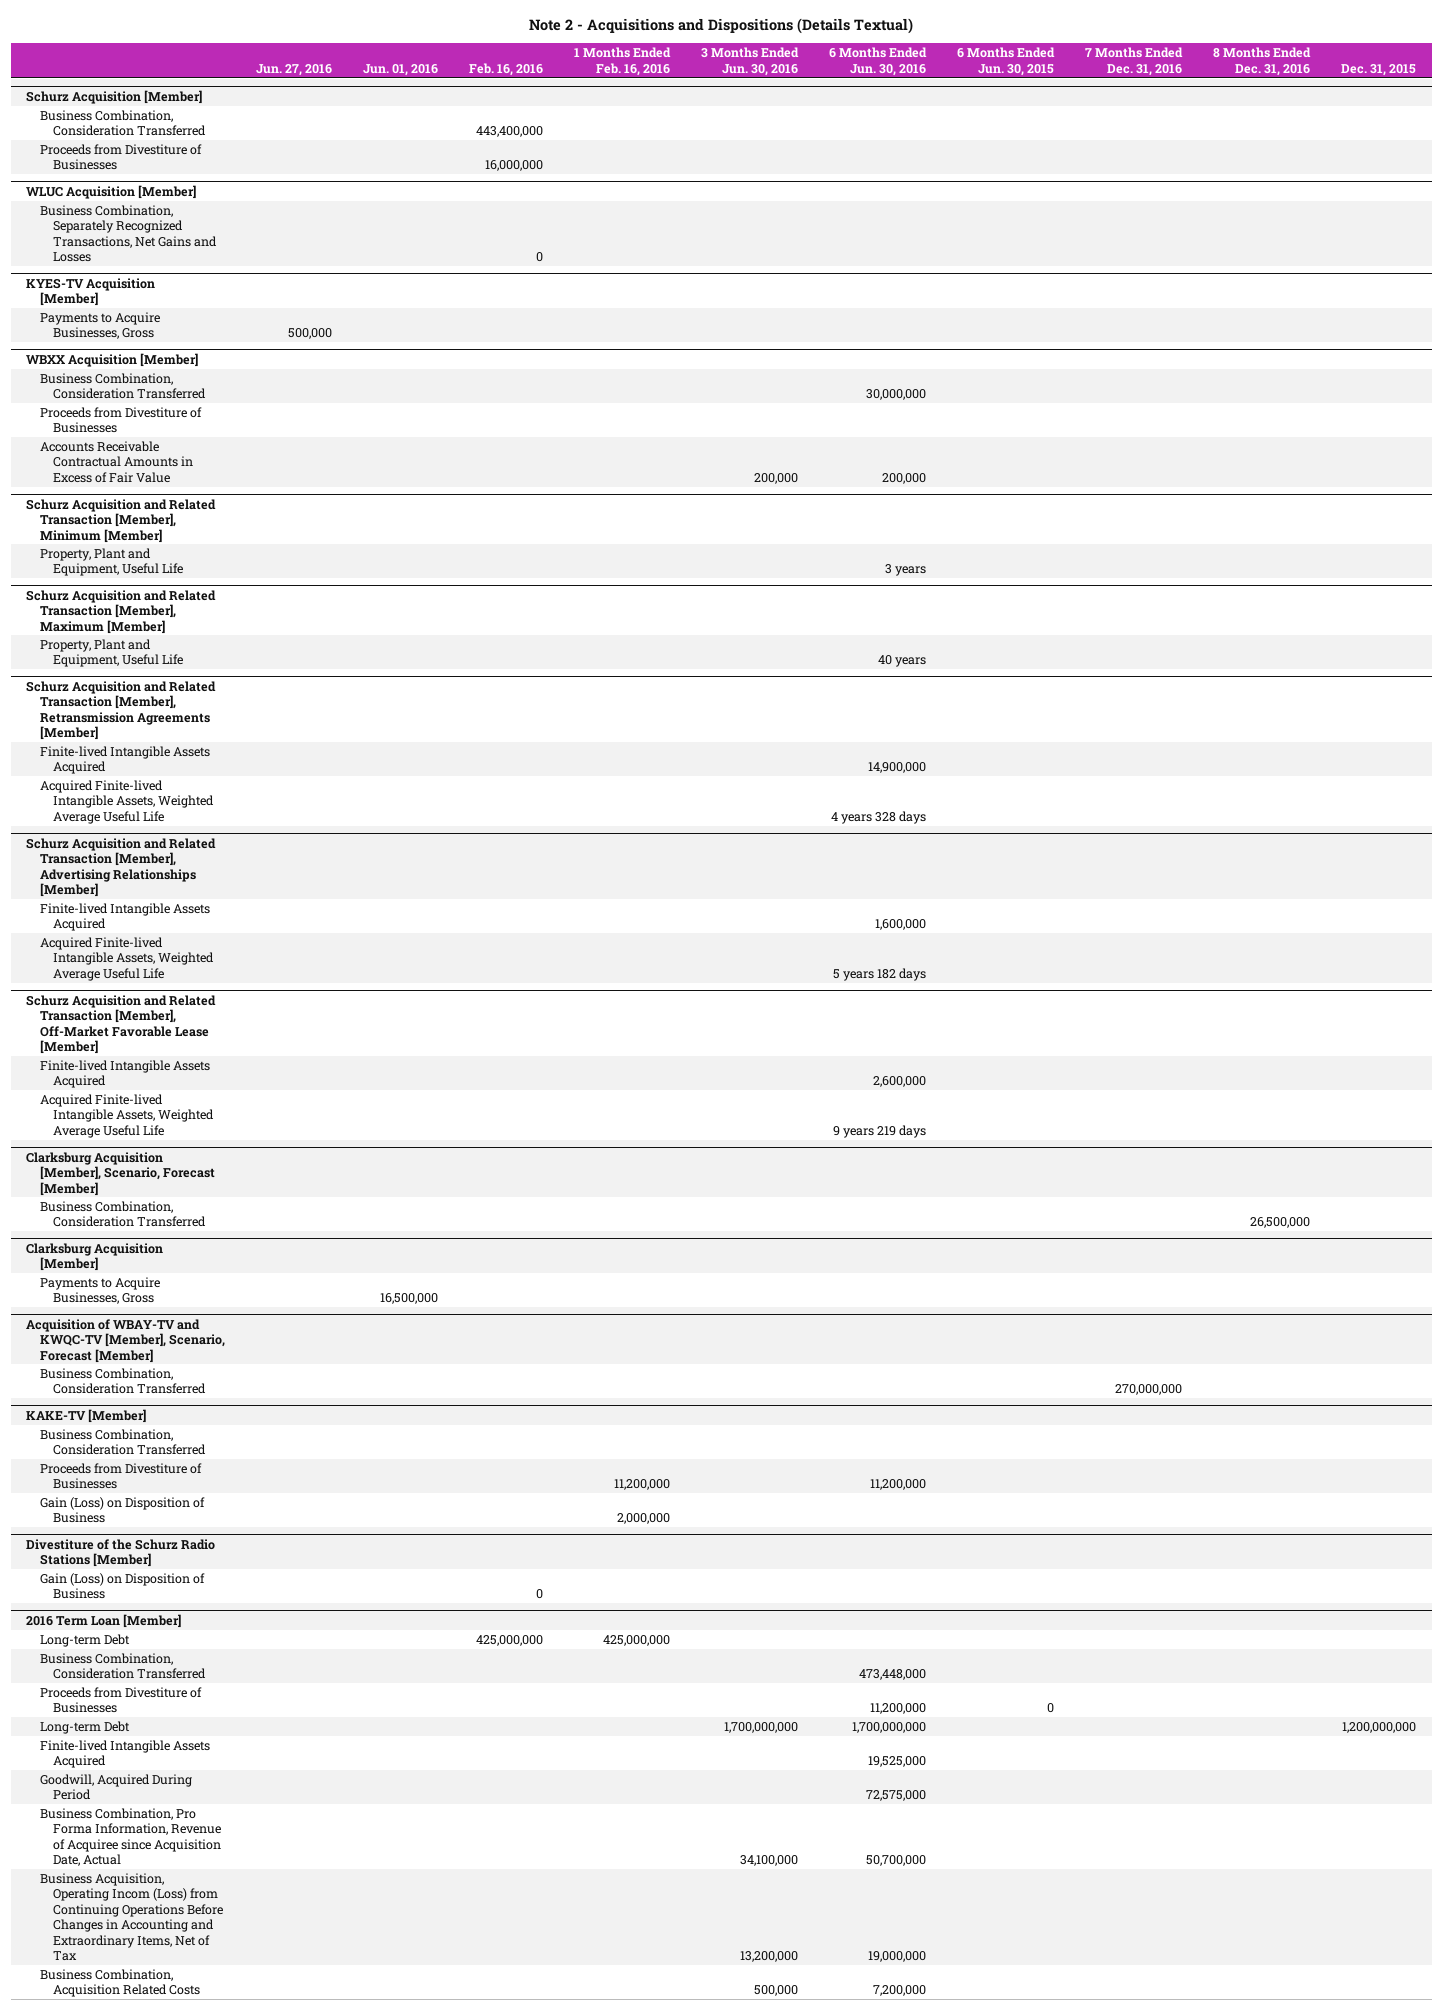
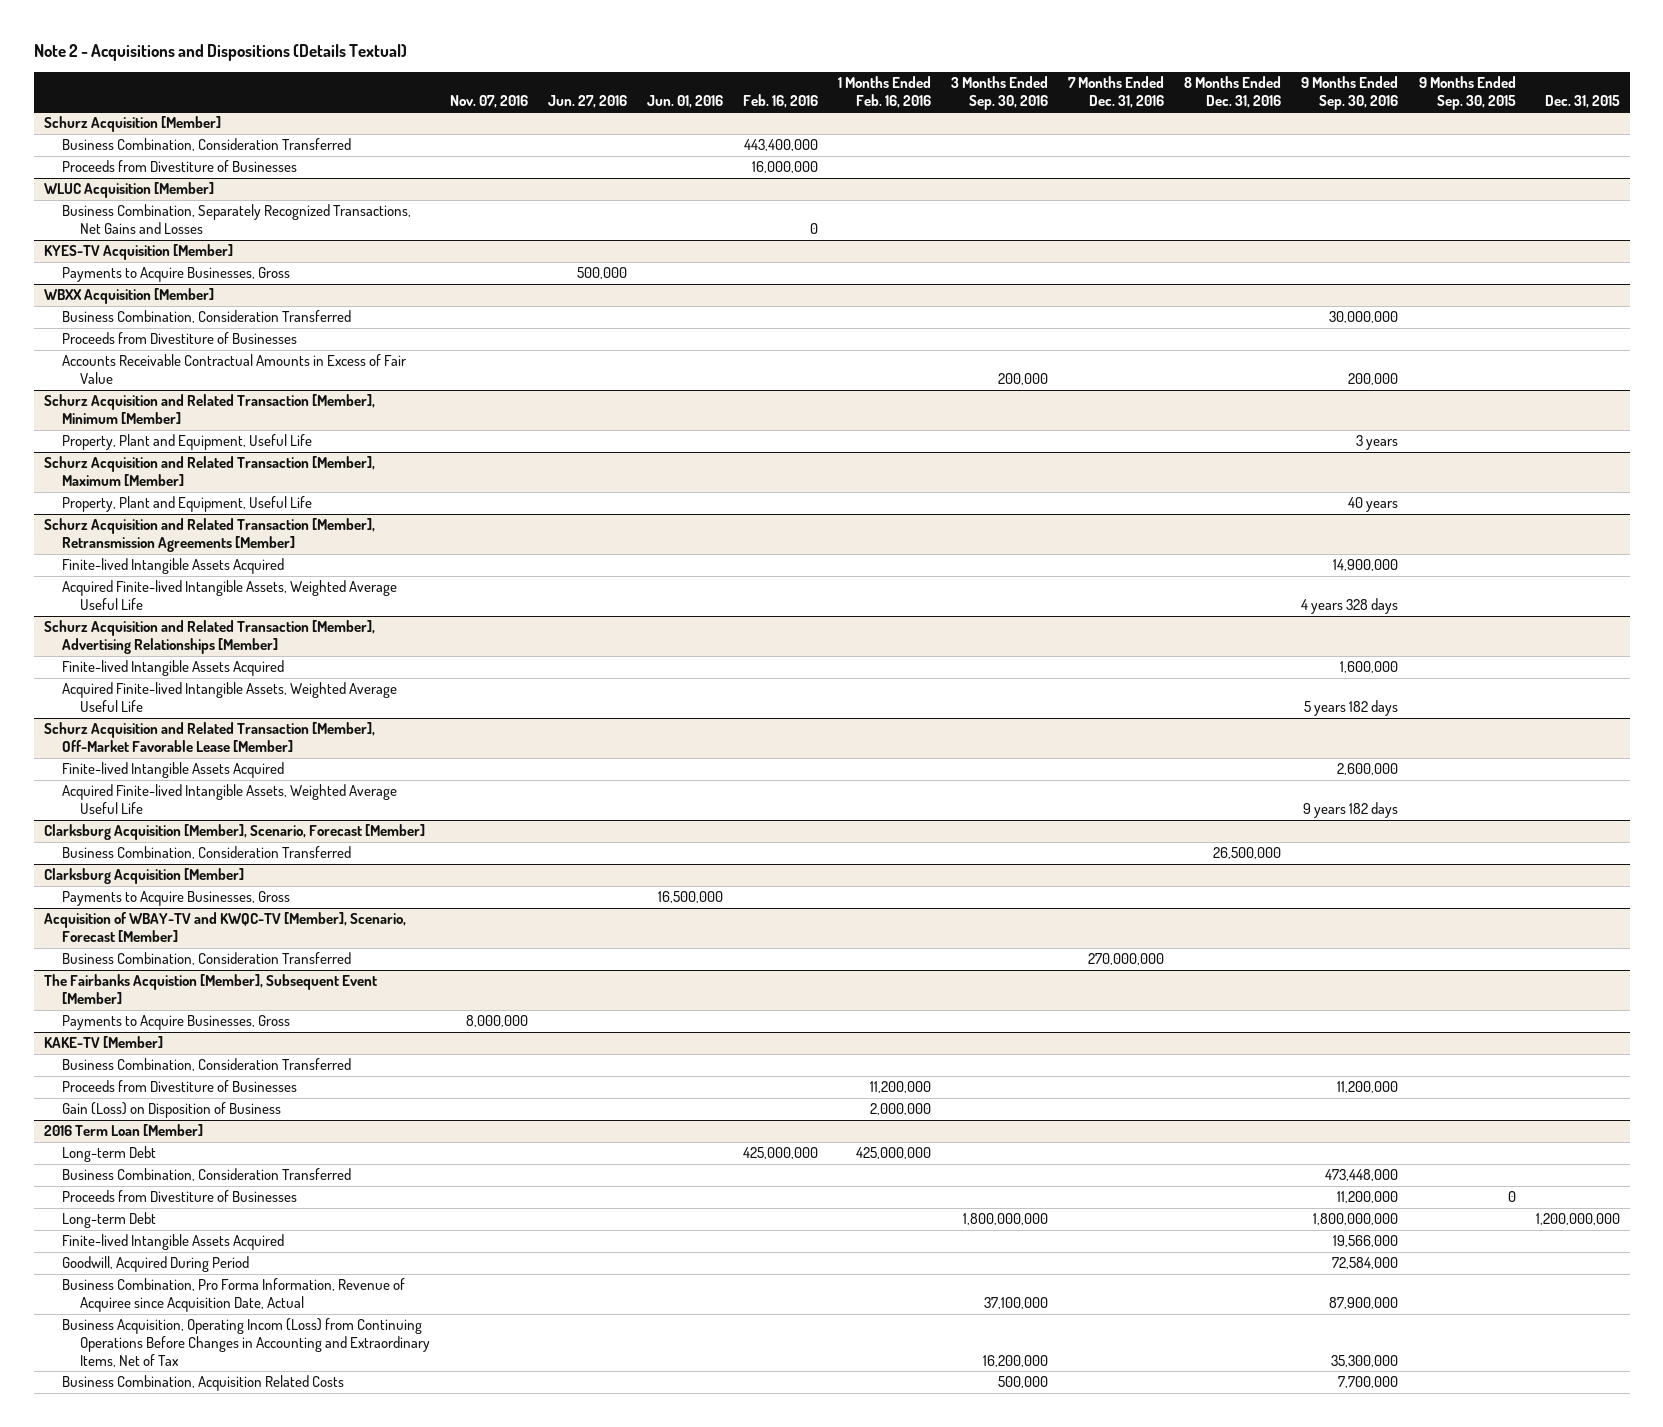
- | Jun. 27, 2016 | Jun. 01, 2016 | Feb. 16, 2016 | 1 Months Ended Feb. 16, 2016 | 3 Months Ended Jun. 30, 2016 | 6 Months Ended Jun. 30, 2016 | 6 Months Ended Jun. 30, 2015 | 7 Months Ended Dec. 31, 2016 | 8 Months Ended Dec. 31, 2016 | Dec. 31, 2015
+ | Nov. 07, 2016 | Jun. 27, 2016 | Jun. 01, 2016 | Feb. 16, 2016 | 1 Months Ended Feb. 16, 2016 | 3 Months Ended Sep. 30, 2016 | 7 Months Ended Dec. 31, 2016 | 8 Months Ended Dec. 31, 2016 | 9 Months Ended Sep. 30, 2016 | 9 Months Ended Sep. 30, 2015 | Dec. 31, 2015
+ The Fairbanks Acquistion [Member], Subsequent Event [Member]
+ Payments to Acquire Businesses, Gross | 8,000,000 | | | | | | | | | |
- Divestiture of the Schurz Radio Stations [Member]
- Gain (Loss) on Disposition of Business | | | 0 | | | | | | |

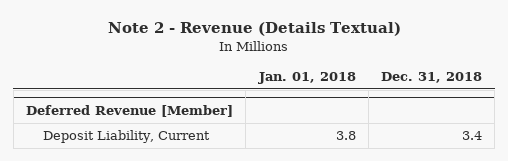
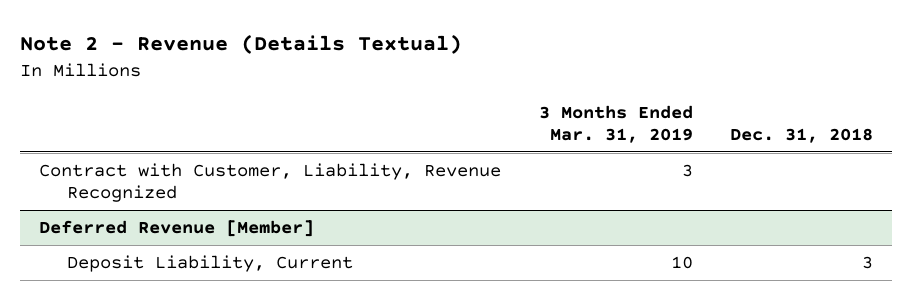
- | Jan. 01, 2018 | Dec. 31, 2018
+ | 3 Months Ended Mar. 31, 2019 | Dec. 31, 2018
+ Contract with Customer, Liability, Revenue Recognized | 3 |
@ Deferred Revenue [Member]
- Deposit Liability, Current | 3.8 | 3.4
+ Deposit Liability, Current | 10 | 3

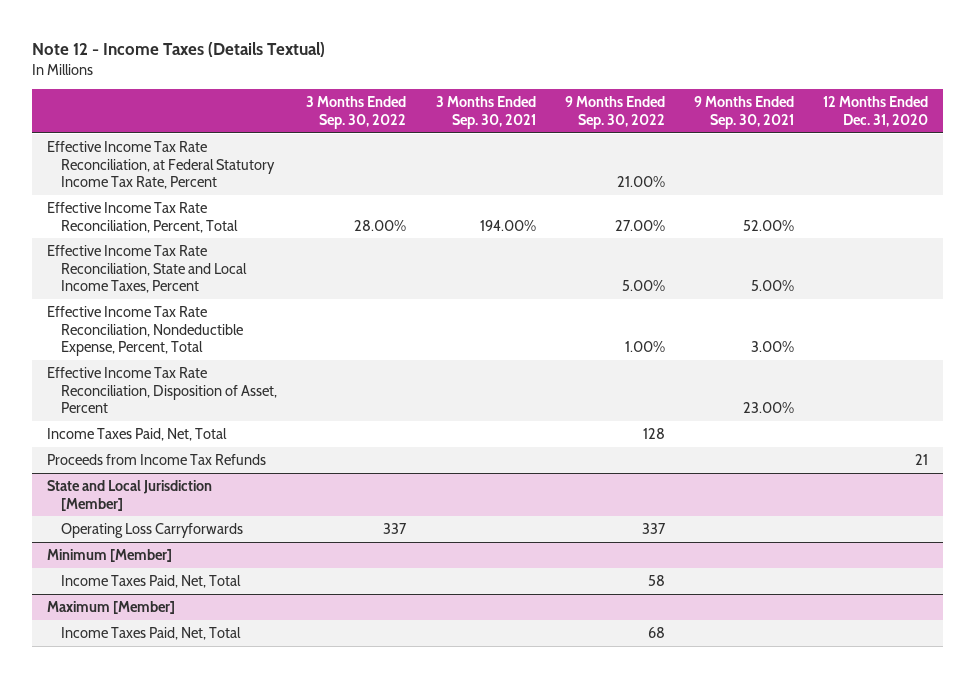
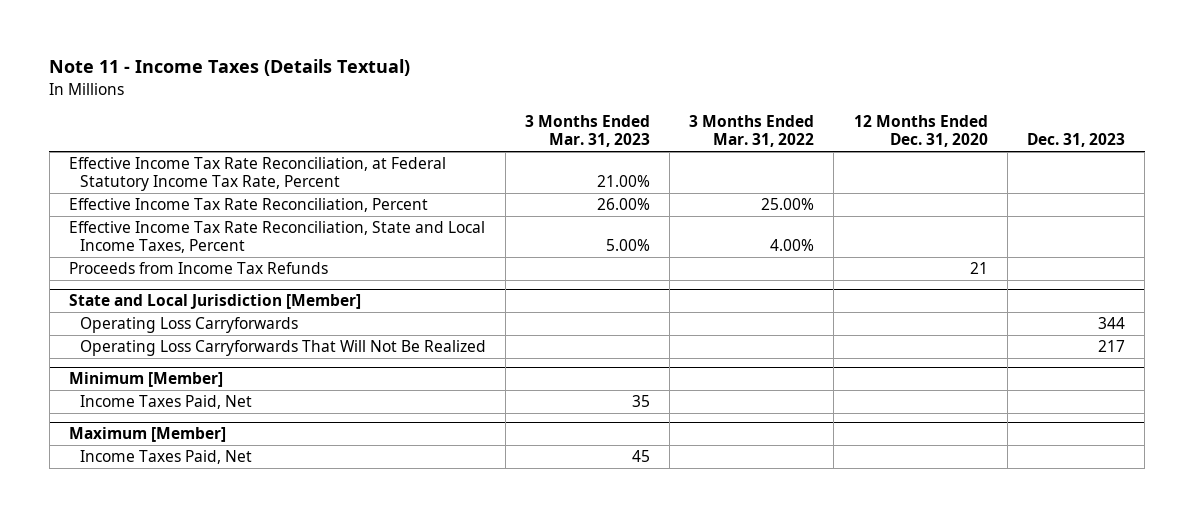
- Note 12 - Income Taxes (Details Textual)
+ Note 11 - Income Taxes (Details Textual)
- | 3 Months Ended Sep. 30, 2022 | 3 Months Ended Sep. 30, 2021 | 9 Months Ended Sep. 30, 2022 | 9 Months Ended Sep. 30, 2021 | 12 Months Ended Dec. 31, 2020
+ | 3 Months Ended Mar. 31, 2023 | 3 Months Ended Mar. 31, 2022 | 12 Months Ended Dec. 31, 2020 | Dec. 31, 2023
- Effective Income Tax Rate Reconciliation, Percent, Total | 28.00% | 194.00% | 27.00% | 52.00% |
+ Effective Income Tax Rate Reconciliation, Percent | 26.00% | 25.00% | |
- Effective Income Tax Rate Reconciliation, Nondeductible Expense, Percent, Total | | | 1.00% | 3.00% |
- Effective Income Tax Rate Reconciliation, Disposition of Asset, Percent | | | | 23.00% |
- Income Taxes Paid, Net, Total | | | 128 | |
@ State and Local Jurisdiction [Member]
+ Operating Loss Carryforwards That Will Not Be Realized | | | | 217
@ Minimum [Member]
- Income Taxes Paid, Net, Total | | | 58 | |
+ Income Taxes Paid, Net | 35 | | |
@ Maximum [Member]
- Income Taxes Paid, Net, Total | | | 68 | |
+ Income Taxes Paid, Net | 45 | | |

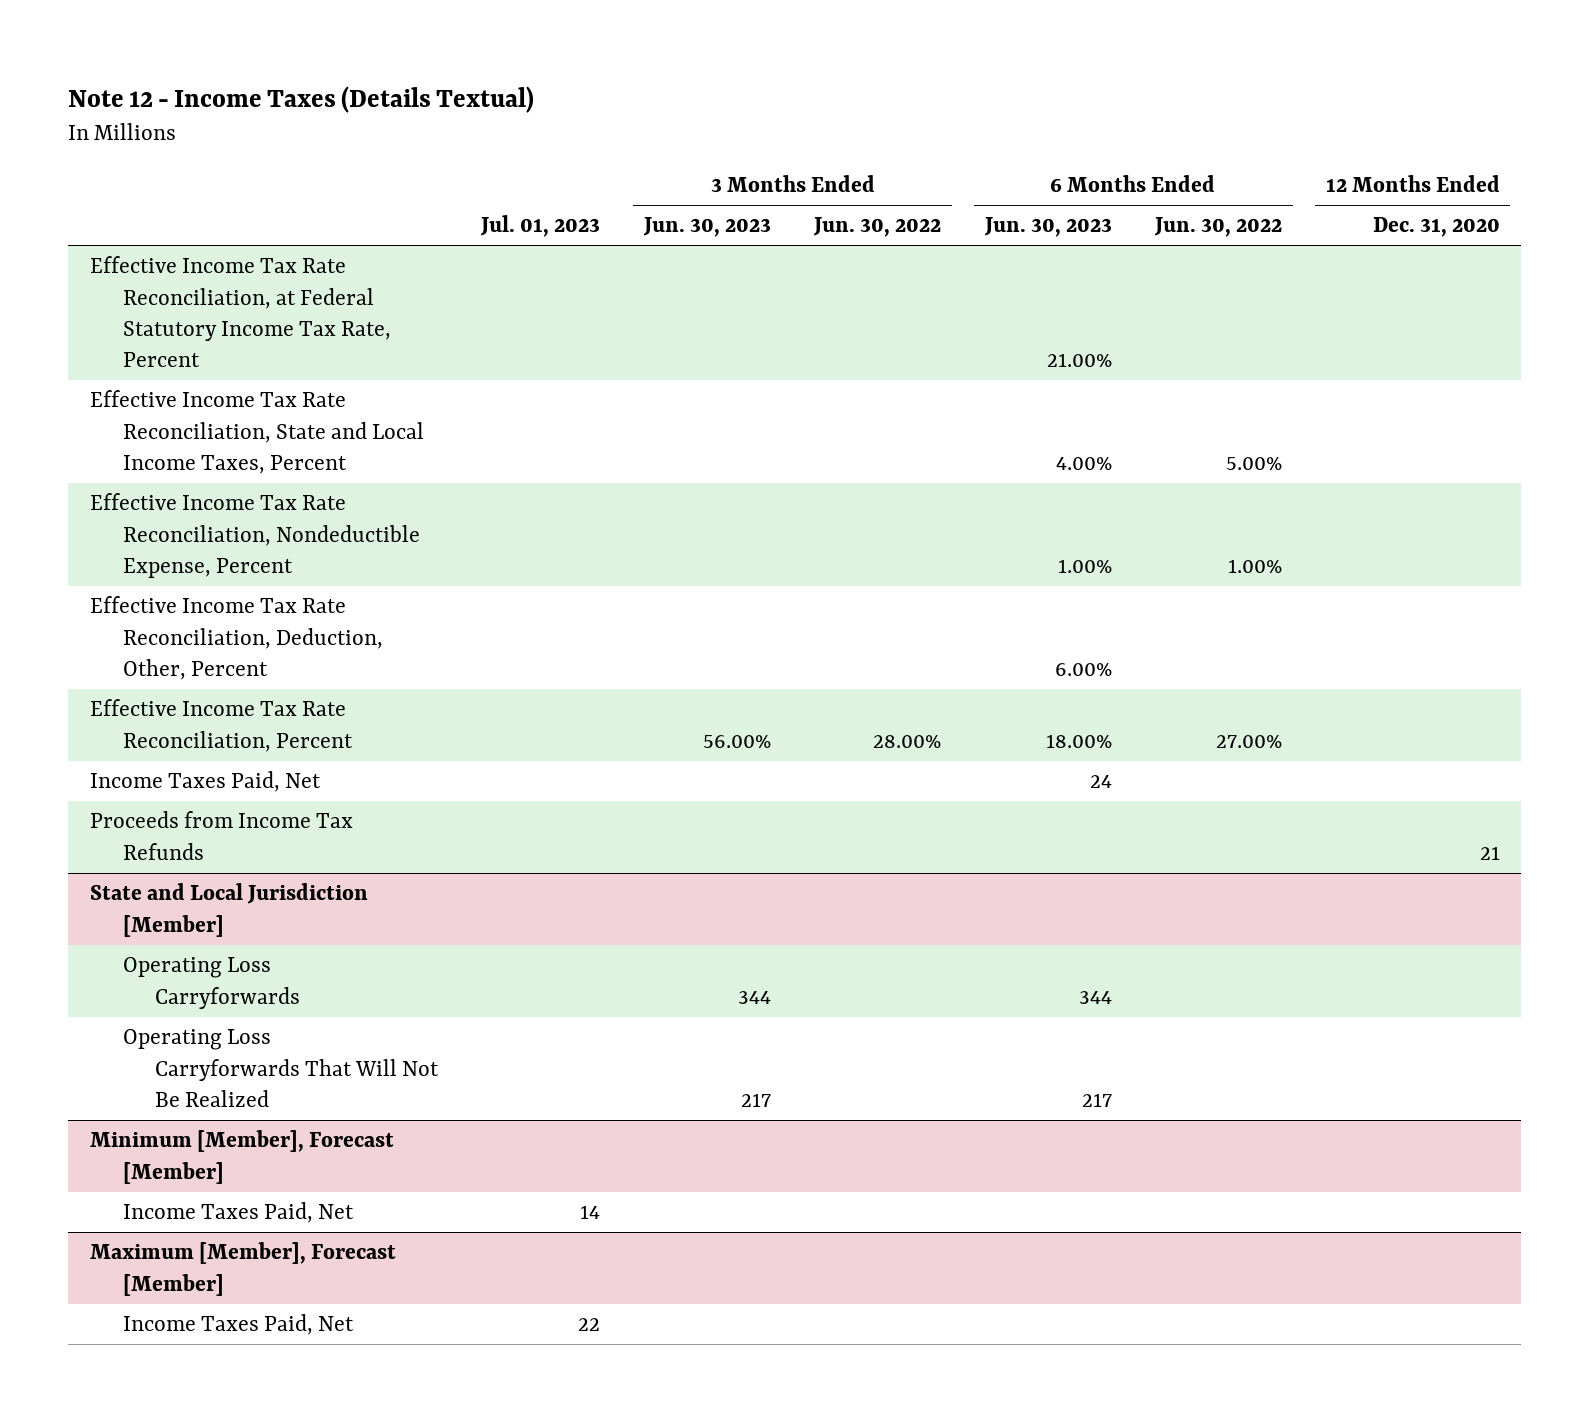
- Note 11 - Income Taxes (Details Textual)
+ Note 12 - Income Taxes (Details Textual)
- | 3 Months Ended Mar. 31, 2023 | 3 Months Ended Mar. 31, 2022 | 12 Months Ended Dec. 31, 2020 | Dec. 31, 2023
+ | Jul. 01, 2023 | 3 Months Ended Jun. 30, 2023 | 3 Months Ended Jun. 30, 2022 | 6 Months Ended Jun. 30, 2023 | 6 Months Ended Jun. 30, 2022 | 12 Months Ended Dec. 31, 2020
+ Effective Income Tax Rate Reconciliation, Nondeductible Expense, Percent | | | | 1.00% | 1.00% |
+ Effective Income Tax Rate Reconciliation, Deduction, Other, Percent | | | | 6.00% | |
moved down: Effective Income Tax Rate Reconciliation, Percent | | 56.00% | 28.00% | 18.00% | 27.00% |
+ Income Taxes Paid, Net | | | | 24 | |
- Minimum [Member]
+ Minimum [Member], Forecast [Member]
- Maximum [Member]
+ Maximum [Member], Forecast [Member]

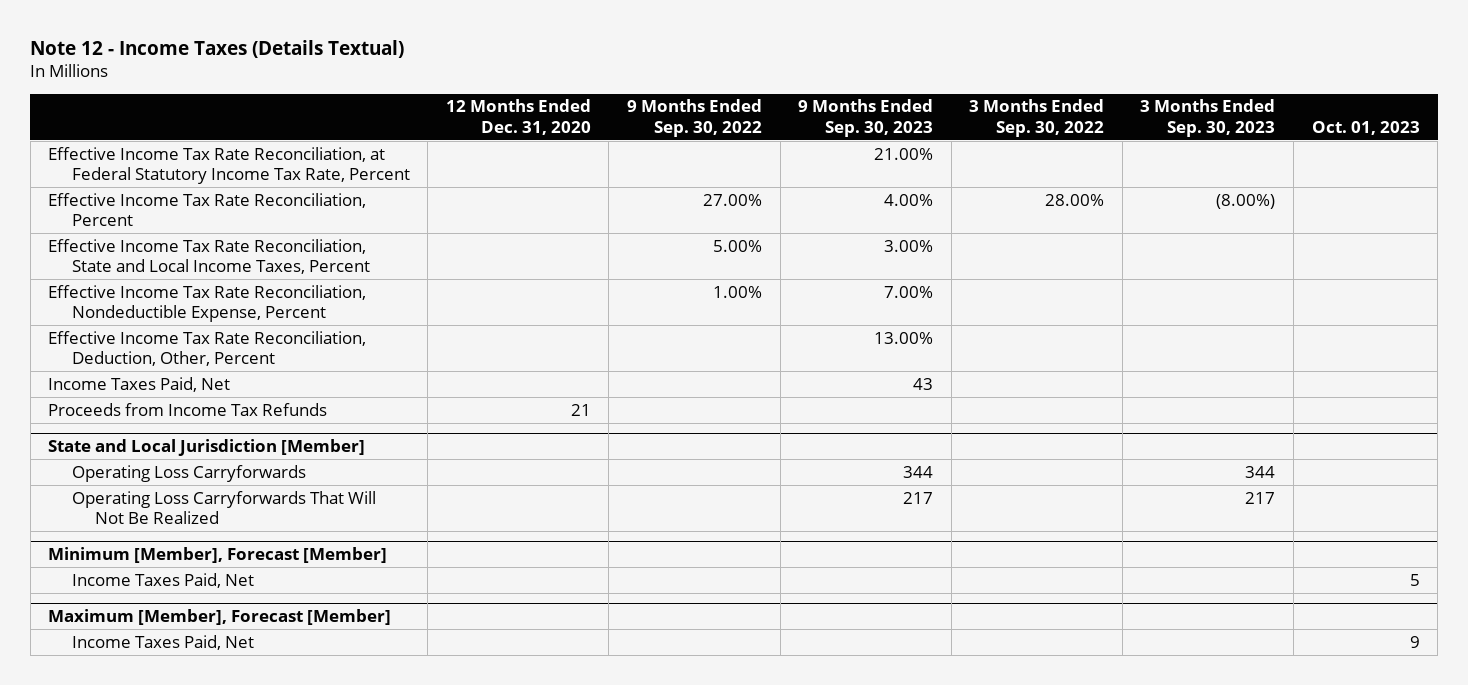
- | Jul. 01, 2023 | 3 Months Ended Jun. 30, 2023 | 3 Months Ended Jun. 30, 2022 | 6 Months Ended Jun. 30, 2023 | 6 Months Ended Jun. 30, 2022 | 12 Months Ended Dec. 31, 2020
+ | 12 Months Ended Dec. 31, 2020 | 9 Months Ended Sep. 30, 2022 | 9 Months Ended Sep. 30, 2023 | 3 Months Ended Sep. 30, 2022 | 3 Months Ended Sep. 30, 2023 | Oct. 01, 2023
moved up: Effective Income Tax Rate Reconciliation, Percent | | 27.00% | 4.00% | 28.00% | (8.00%) |

